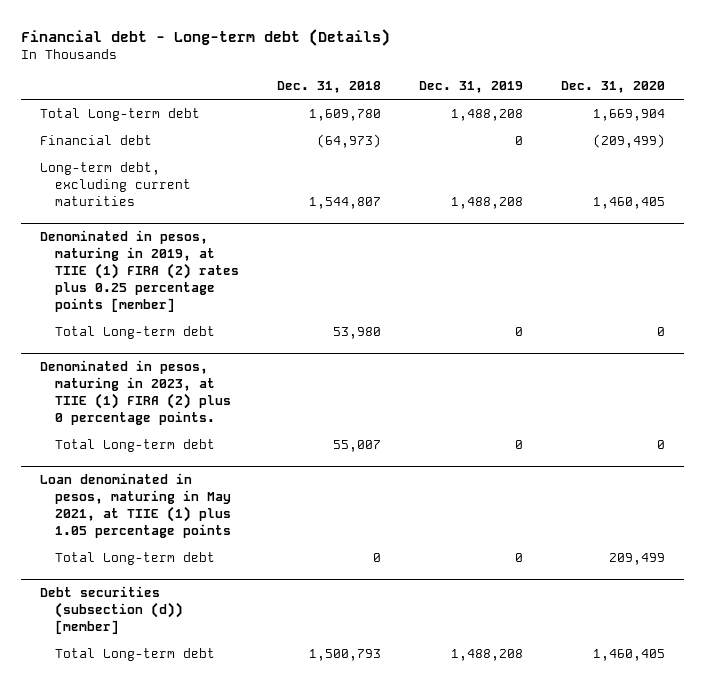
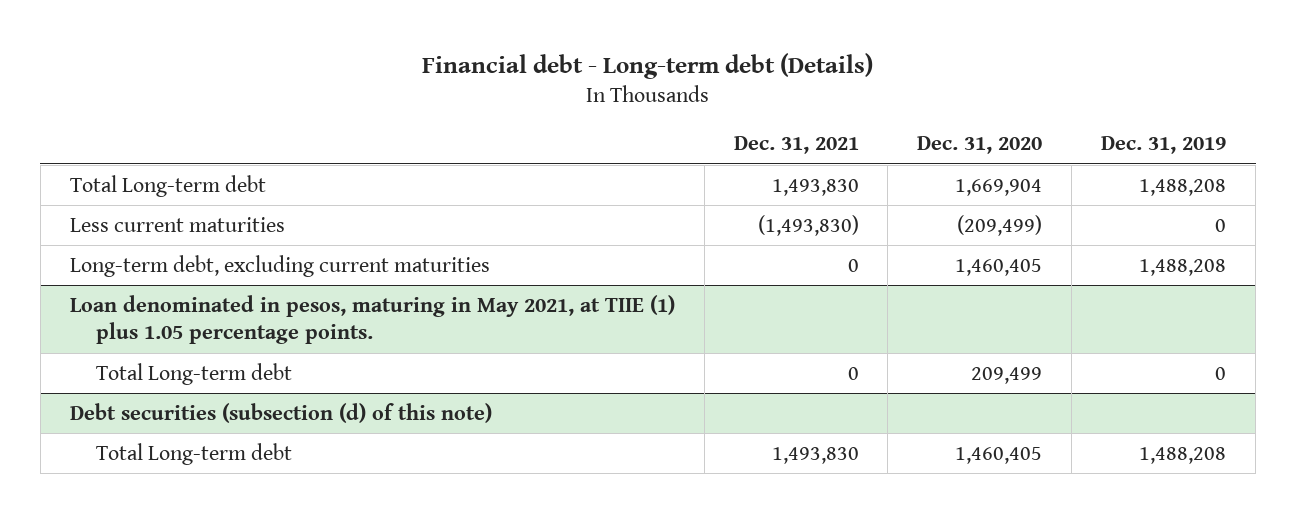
- | Dec. 31, 2018 | Dec. 31, 2019 | Dec. 31, 2020
+ | Dec. 31, 2021 | Dec. 31, 2020 | Dec. 31, 2019
- Financial debt | (64,973) | 0 | (209,499)
+ Less current maturities | (1,493,830) | (209,499) | 0
- Denominated in pesos, maturing in 2019, at TIIE (1) FIRA (2) rates plus 0.25 percentage points [member]
- Total Long-term debt | 53,980 | 0 | 0
- Denominated in pesos, maturing in 2023, at TIIE (1) FIRA (2) plus 0 percentage points.
- Total Long-term debt | 55,007 | 0 | 0
- Loan denominated in pesos, maturing in May 2021, at TIIE (1) plus 1.05 percentage points
+ Loan denominated in pesos, maturing in May 2021, at TIIE (1) plus 1.05 percentage points.
- Debt securities (subsection (d)) [member]
+ Debt securities (subsection (d) of this note)

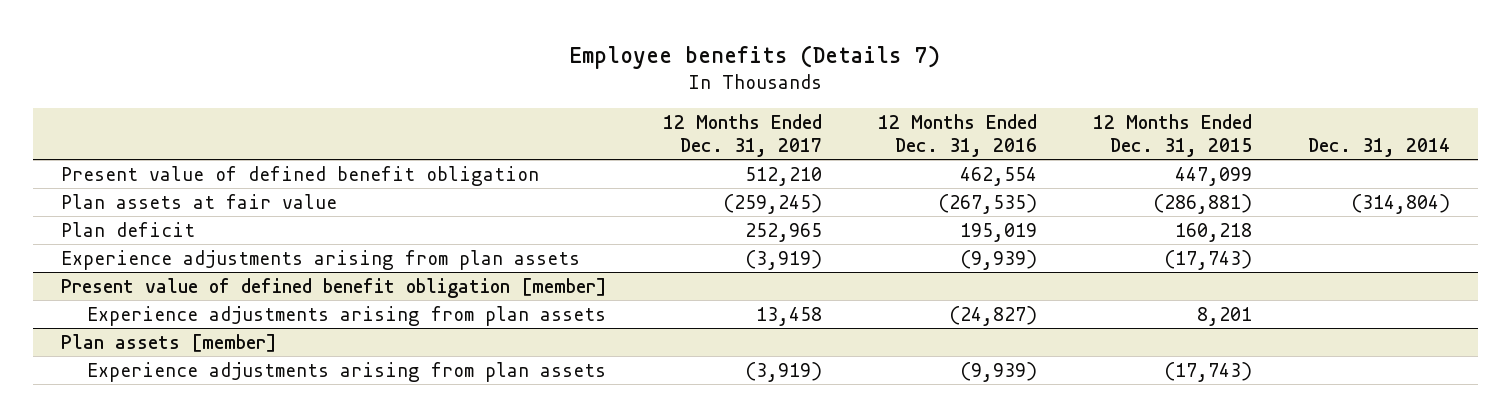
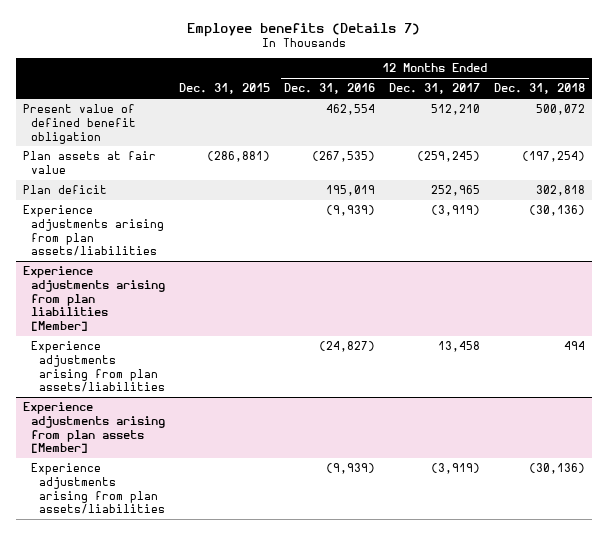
- | 12 Months Ended Dec. 31, 2017 | 12 Months Ended Dec. 31, 2016 | 12 Months Ended Dec. 31, 2015 | Dec. 31, 2014
+ | Dec. 31, 2015 | 12 Months Ended Dec. 31, 2016 | 12 Months Ended Dec. 31, 2017 | 12 Months Ended Dec. 31, 2018
- Experience adjustments arising from plan assets | (3,919) | (9,939) | (17,743) |
- Present value of defined benefit obligation [member]
- Experience adjustments arising from plan assets | 13,458 | (24,827) | 8,201 |
- Plan assets [member]
- Experience adjustments arising from plan assets | (3,919) | (9,939) | (17,743) |
+ Experience adjustments arising from plan assets/liabilities | | (9,939) | (3,919) | (30,136)
+ Experience adjustments arising from plan liabilities [Member]
+ Experience adjustments arising from plan assets/liabilities | | (24,827) | 13,458 | 494
+ Experience adjustments arising from plan assets [Member]
+ Experience adjustments arising from plan assets/liabilities | | (9,939) | (3,919) | (30,136)

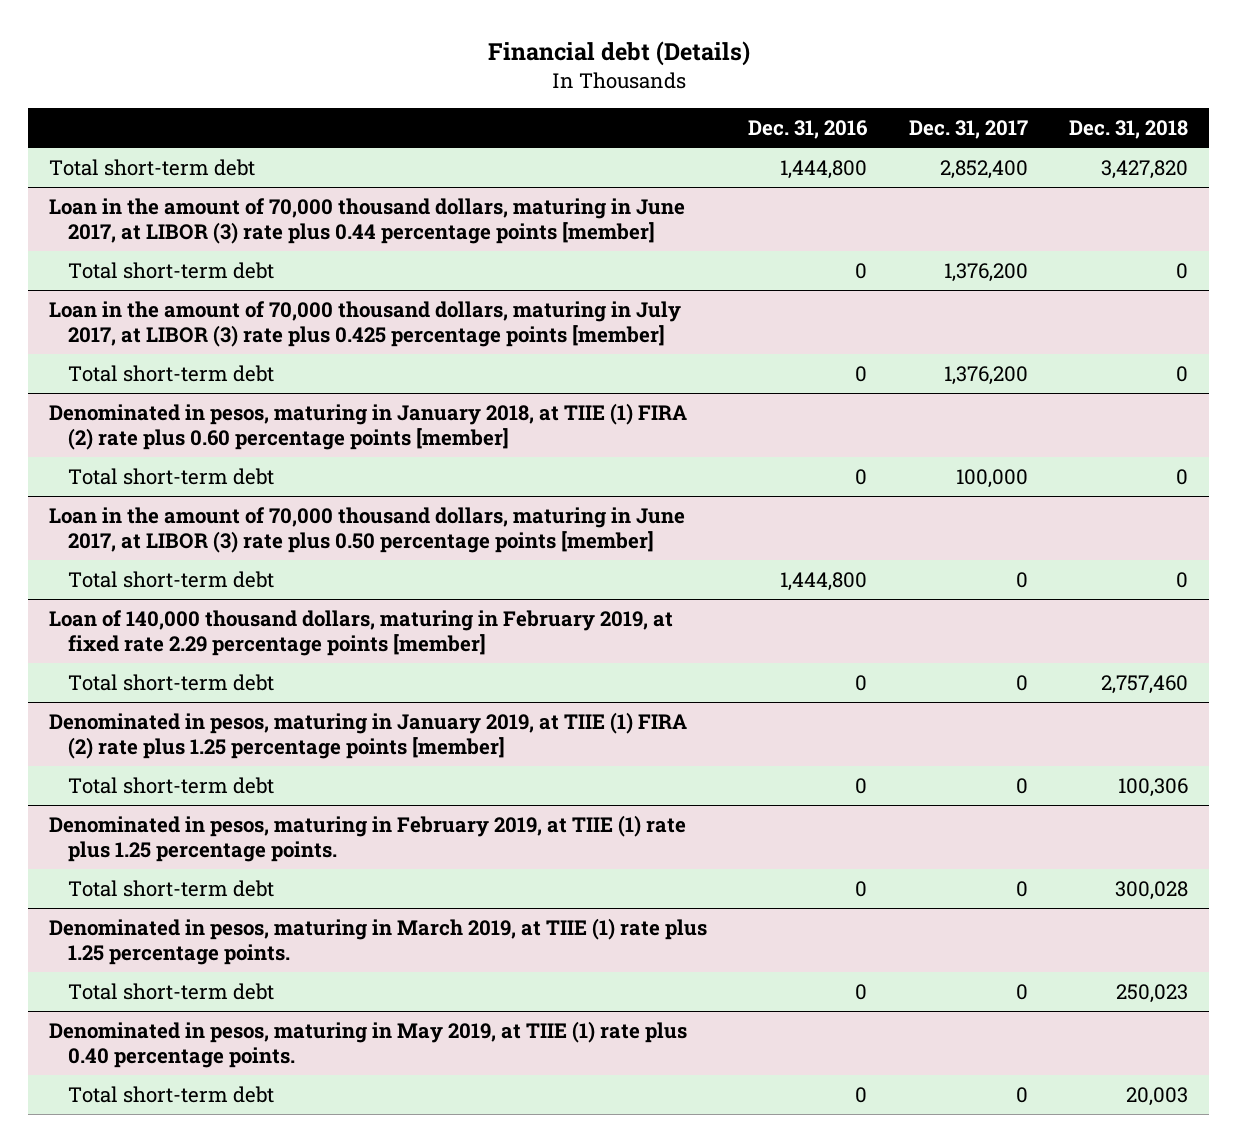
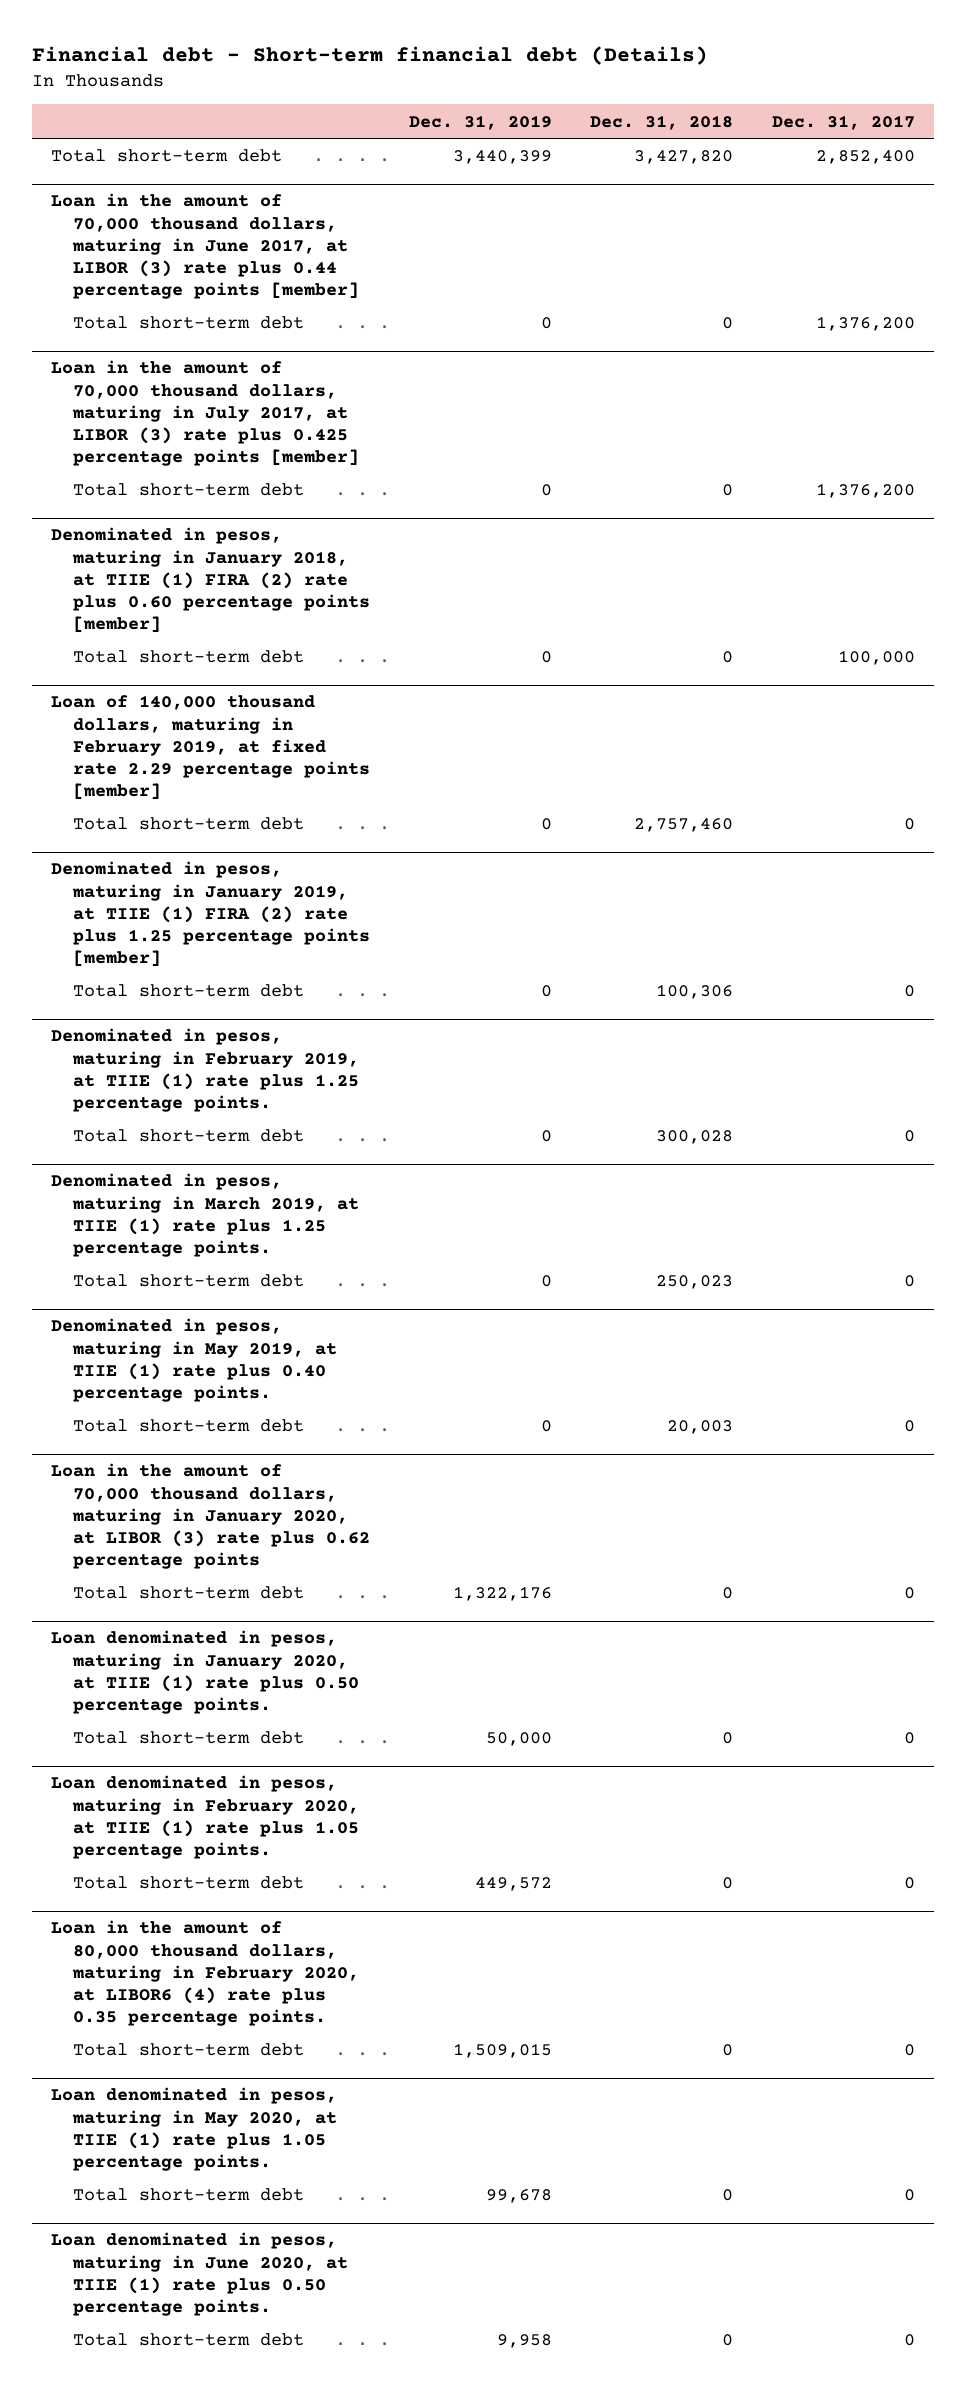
- Financial debt (Details)
+ Financial debt - Short-term financial debt (Details)
- | Dec. 31, 2016 | Dec. 31, 2017 | Dec. 31, 2018
+ | Dec. 31, 2019 | Dec. 31, 2018 | Dec. 31, 2017
- Loan in the amount of 70,000 thousand dollars, maturing in June 2017, at LIBOR (3) rate plus 0.50 percentage points [member]
- Total short-term debt | 1,444,800 | 0 | 0
+ Loan in the amount of 70,000 thousand dollars, maturing in January 2020, at LIBOR (3) rate plus 0.62 percentage points
+ Total short-term debt | 1,322,176 | 0 | 0
+ Loan denominated in pesos, maturing in January 2020, at TIIE (1) rate plus 0.50 percentage points.
+ Total short-term debt | 50,000 | 0 | 0
+ Loan denominated in pesos, maturing in February 2020, at TIIE (1) rate plus 1.05 percentage points.
+ Total short-term debt | 449,572 | 0 | 0
+ Loan in the amount of 80,000 thousand dollars, maturing in February 2020, at LIBOR6 (4) rate plus 0.35 percentage points.
+ Total short-term debt | 1,509,015 | 0 | 0
+ Loan denominated in pesos, maturing in May 2020, at TIIE (1) rate plus 1.05 percentage points.
+ Total short-term debt | 99,678 | 0 | 0
+ Loan denominated in pesos, maturing in June 2020, at TIIE (1) rate plus 0.50 percentage points.
+ Total short-term debt | 9,958 | 0 | 0

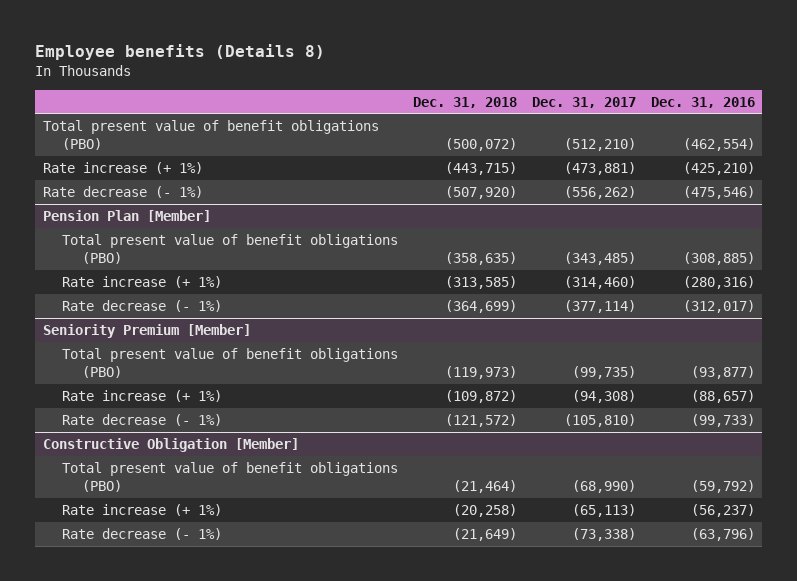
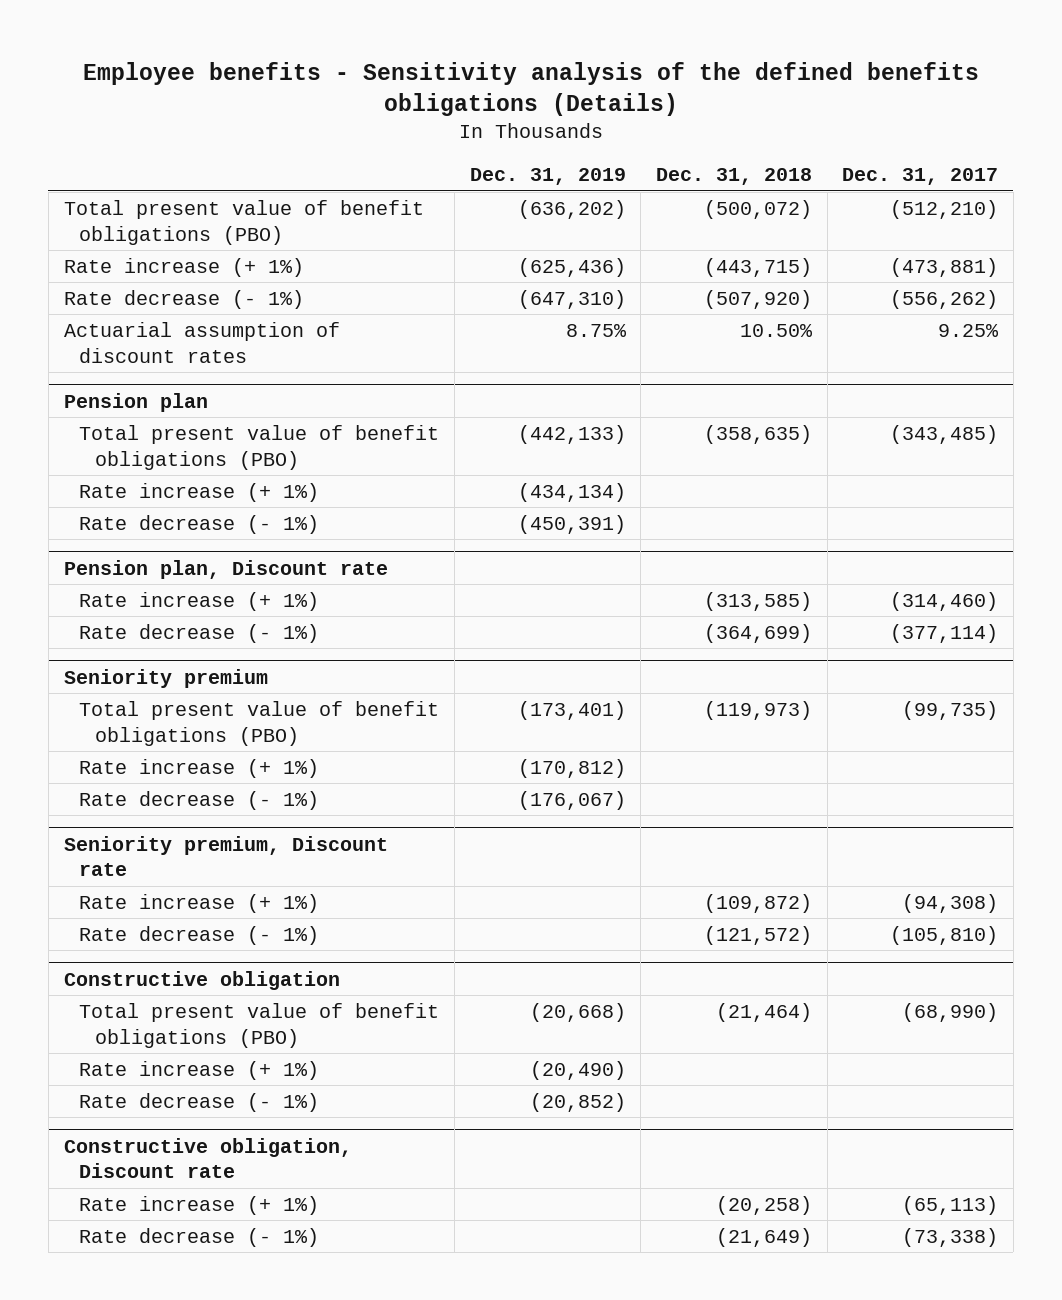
- Employee benefits (Details 8)
+ Employee benefits - Sensitivity analysis of the defined benefits obligations (Details)
- | Dec. 31, 2018 | Dec. 31, 2017 | Dec. 31, 2016
+ | Dec. 31, 2019 | Dec. 31, 2018 | Dec. 31, 2017
- Pension Plan [Member]
+ Actuarial assumption of discount rates | 8.75% | 10.50% | 9.25%
+ Pension plan
+ Rate increase (+ 1%) | (434,134) | |
+ Rate decrease (- 1%) | (450,391) | |
+ Pension plan, Discount rate
- Seniority Premium [Member]
+ Seniority premium
+ Rate increase (+ 1%) | (170,812) | |
+ Rate decrease (- 1%) | (176,067) | |
+ Seniority premium, Discount rate
- Constructive Obligation [Member]
+ Constructive obligation
+ Rate increase (+ 1%) | (20,490) | |
+ Rate decrease (- 1%) | (20,852) | |
+ Constructive obligation, Discount rate

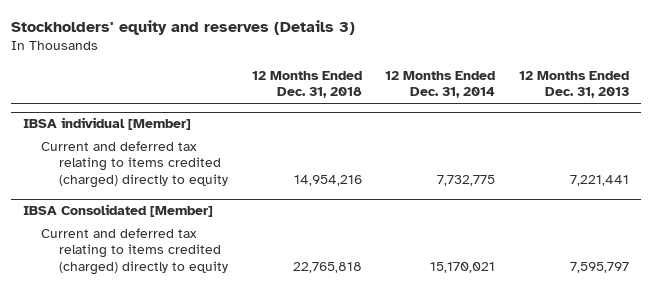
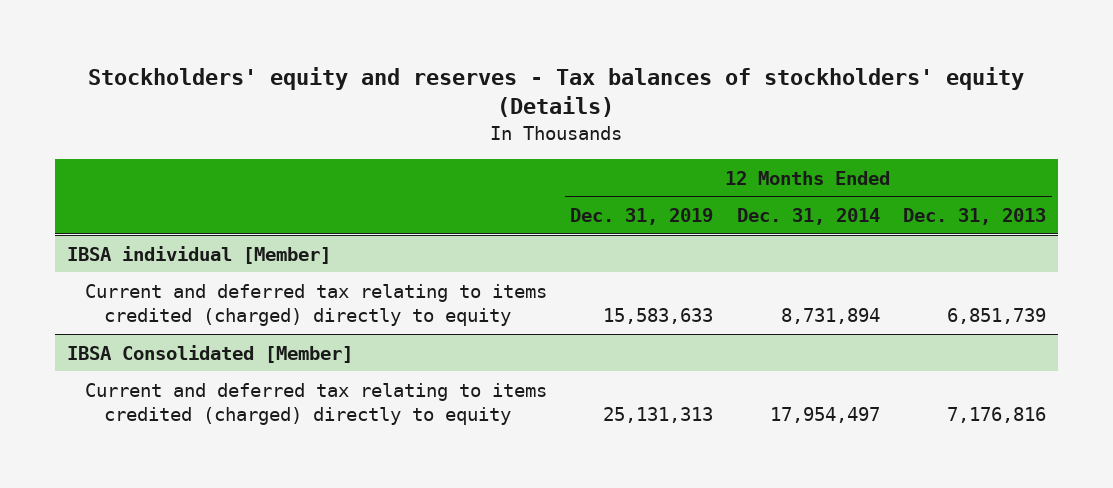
- Stockholders' equity and reserves (Details 3)
+ Stockholders' equity and reserves - Tax balances of stockholders' equity (Details)
- | 12 Months Ended Dec. 31, 2018 | 12 Months Ended Dec. 31, 2014 | 12 Months Ended Dec. 31, 2013
+ | 12 Months Ended Dec. 31, 2019 | 12 Months Ended Dec. 31, 2014 | 12 Months Ended Dec. 31, 2013
@ IBSA individual [Member]
- Current and deferred tax relating to items credited (charged) directly to equity | 14,954,216 | 7,732,775 | 7,221,441
+ Current and deferred tax relating to items credited (charged) directly to equity | 15,583,633 | 8,731,894 | 6,851,739
@ IBSA Consolidated [Member]
- Current and deferred tax relating to items credited (charged) directly to equity | 22,765,818 | 15,170,021 | 7,595,797
+ Current and deferred tax relating to items credited (charged) directly to equity | 25,131,313 | 17,954,497 | 7,176,816

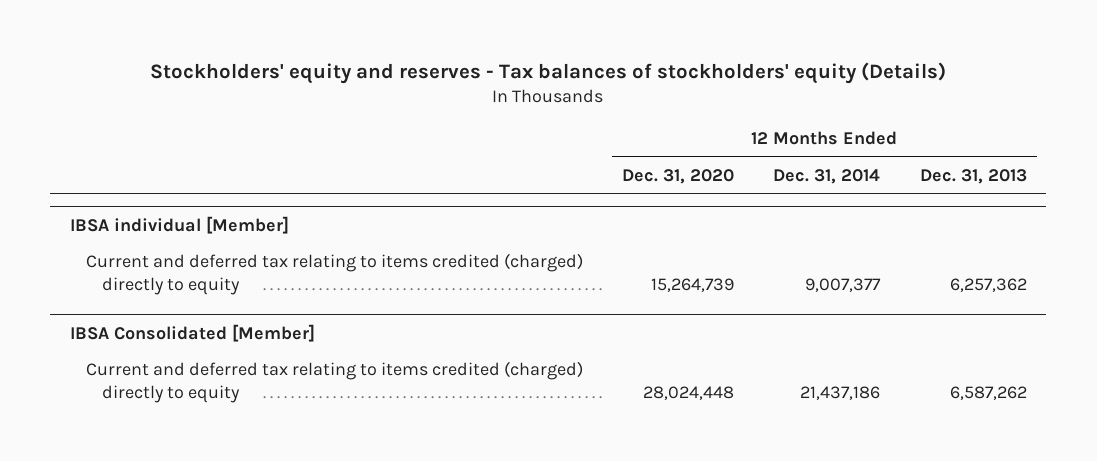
- | 12 Months Ended Dec. 31, 2019 | 12 Months Ended Dec. 31, 2014 | 12 Months Ended Dec. 31, 2013
+ | 12 Months Ended Dec. 31, 2020 | 12 Months Ended Dec. 31, 2014 | 12 Months Ended Dec. 31, 2013
@ IBSA individual [Member]
- Current and deferred tax relating to items credited (charged) directly to equity | 15,583,633 | 8,731,894 | 6,851,739
+ Current and deferred tax relating to items credited (charged) directly to equity | 15,264,739 | 9,007,377 | 6,257,362
@ IBSA Consolidated [Member]
- Current and deferred tax relating to items credited (charged) directly to equity | 25,131,313 | 17,954,497 | 7,176,816
+ Current and deferred tax relating to items credited (charged) directly to equity | 28,024,448 | 21,437,186 | 6,587,262

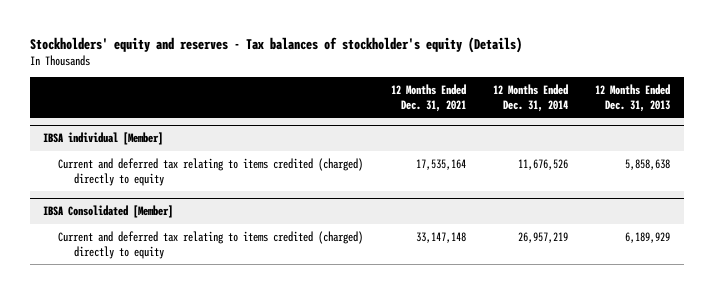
- Stockholders' equity and reserves - Tax balances of stockholders' equity (Details)
+ Stockholders' equity and reserves - Tax balances of stockholder's equity (Details)
- | 12 Months Ended Dec. 31, 2020 | 12 Months Ended Dec. 31, 2014 | 12 Months Ended Dec. 31, 2013
+ | 12 Months Ended Dec. 31, 2021 | 12 Months Ended Dec. 31, 2014 | 12 Months Ended Dec. 31, 2013
@ IBSA individual [Member]
- Current and deferred tax relating to items credited (charged) directly to equity | 15,264,739 | 9,007,377 | 6,257,362
+ Current and deferred tax relating to items credited (charged) directly to equity | 17,535,164 | 11,676,526 | 5,858,638
@ IBSA Consolidated [Member]
- Current and deferred tax relating to items credited (charged) directly to equity | 28,024,448 | 21,437,186 | 6,587,262
+ Current and deferred tax relating to items credited (charged) directly to equity | 33,147,148 | 26,957,219 | 6,189,929

